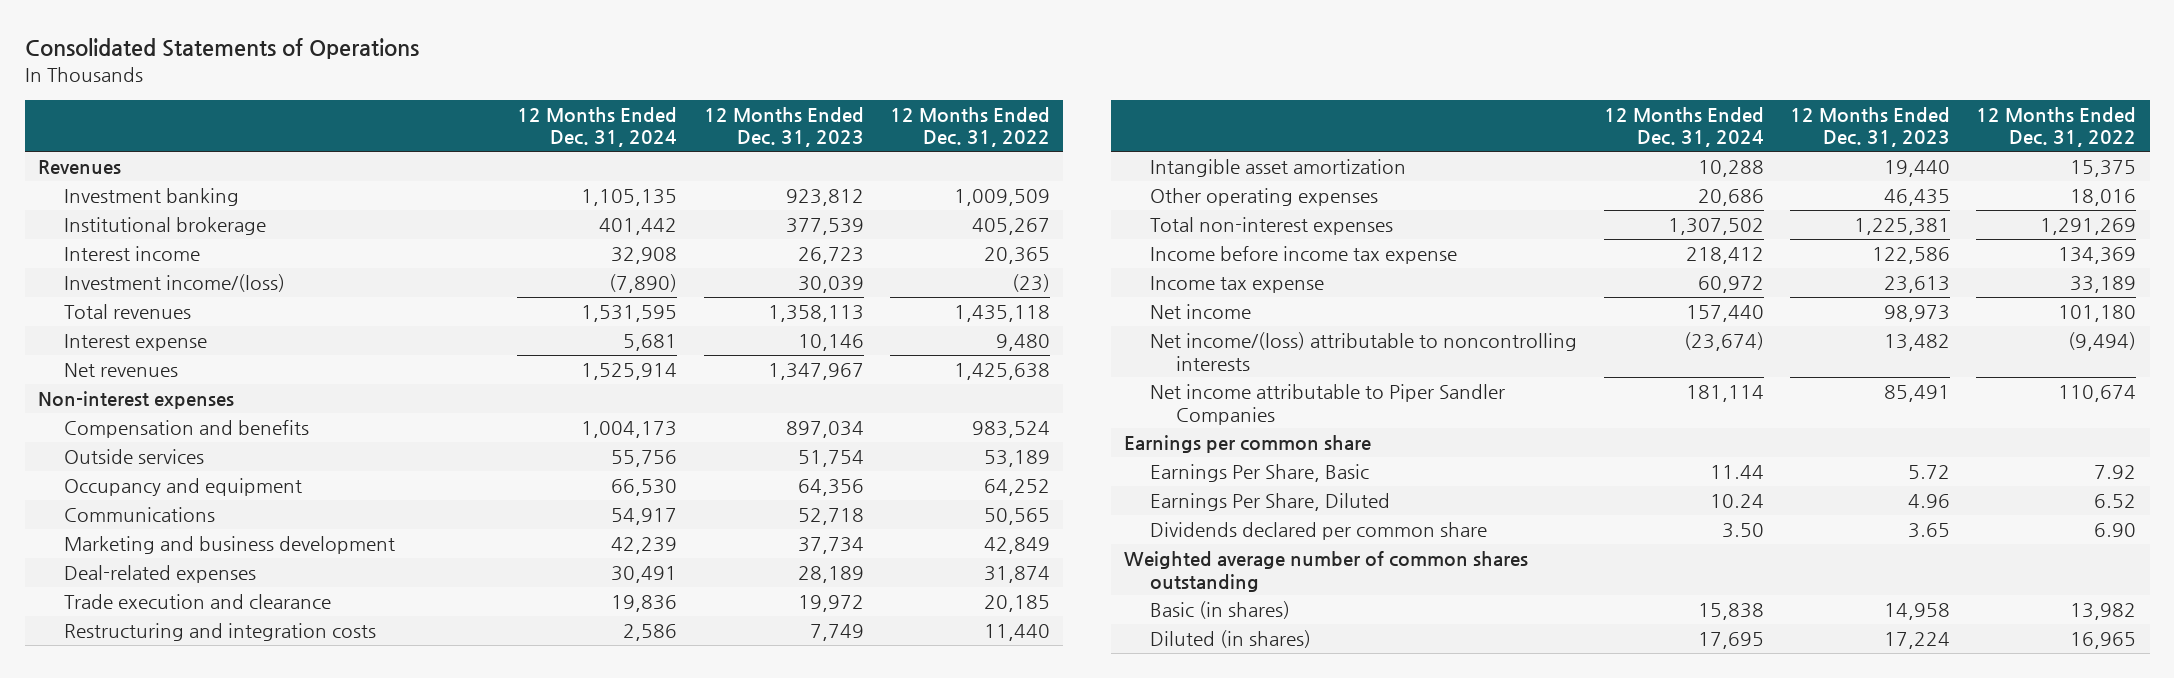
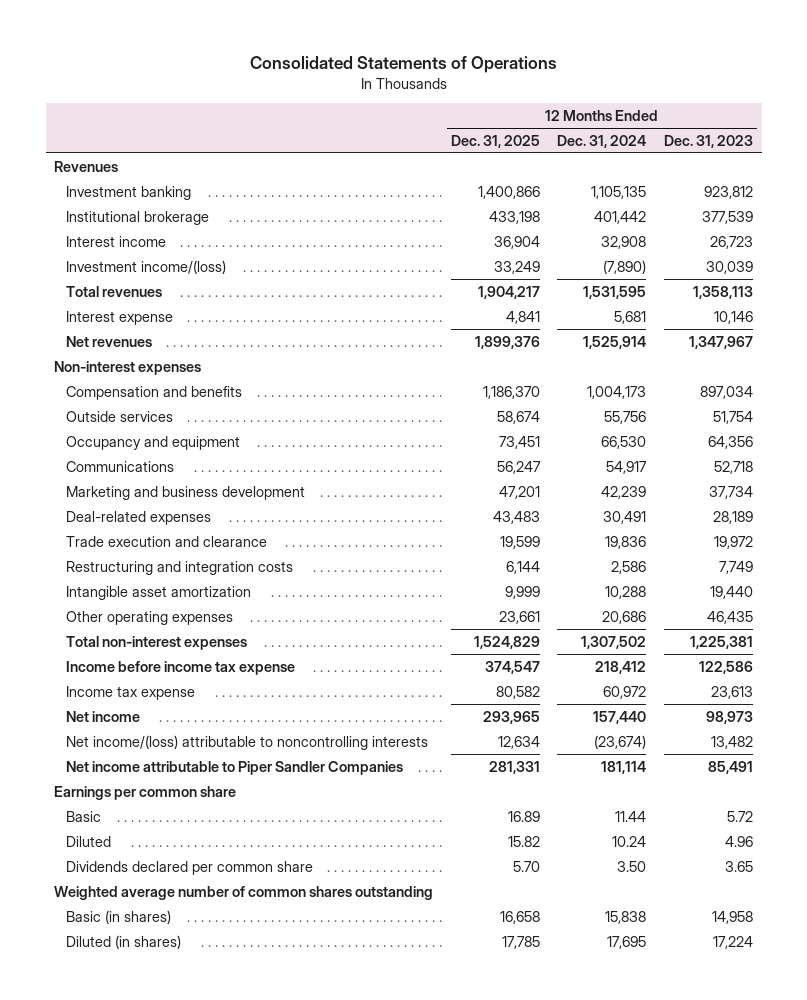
- | 12 Months Ended Dec. 31, 2024 | 12 Months Ended Dec. 31, 2023 | 12 Months Ended Dec. 31, 2022
+ | 12 Months Ended Dec. 31, 2025 | 12 Months Ended Dec. 31, 2024 | 12 Months Ended Dec. 31, 2023
- Earnings Per Share, Basic | 11.44 | 5.72 | 7.92
- Earnings Per Share, Diluted | 10.24 | 4.96 | 6.52
+ Basic | 16.89 | 11.44 | 5.72
+ Diluted | 15.82 | 10.24 | 4.96

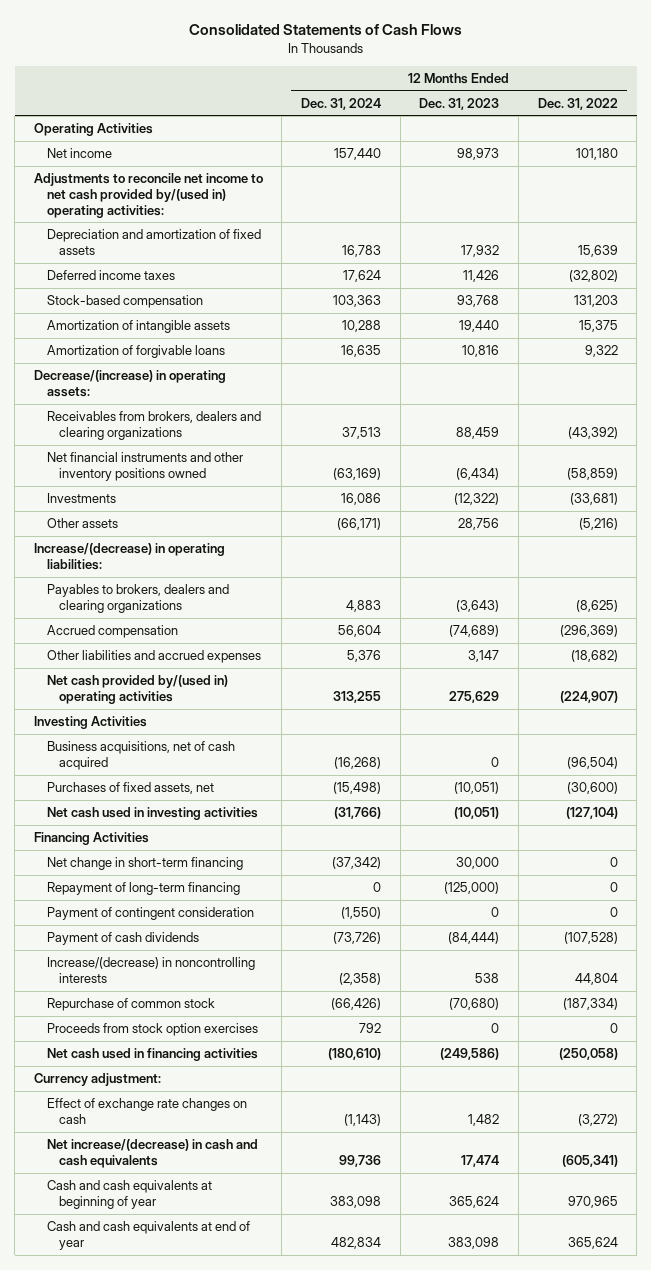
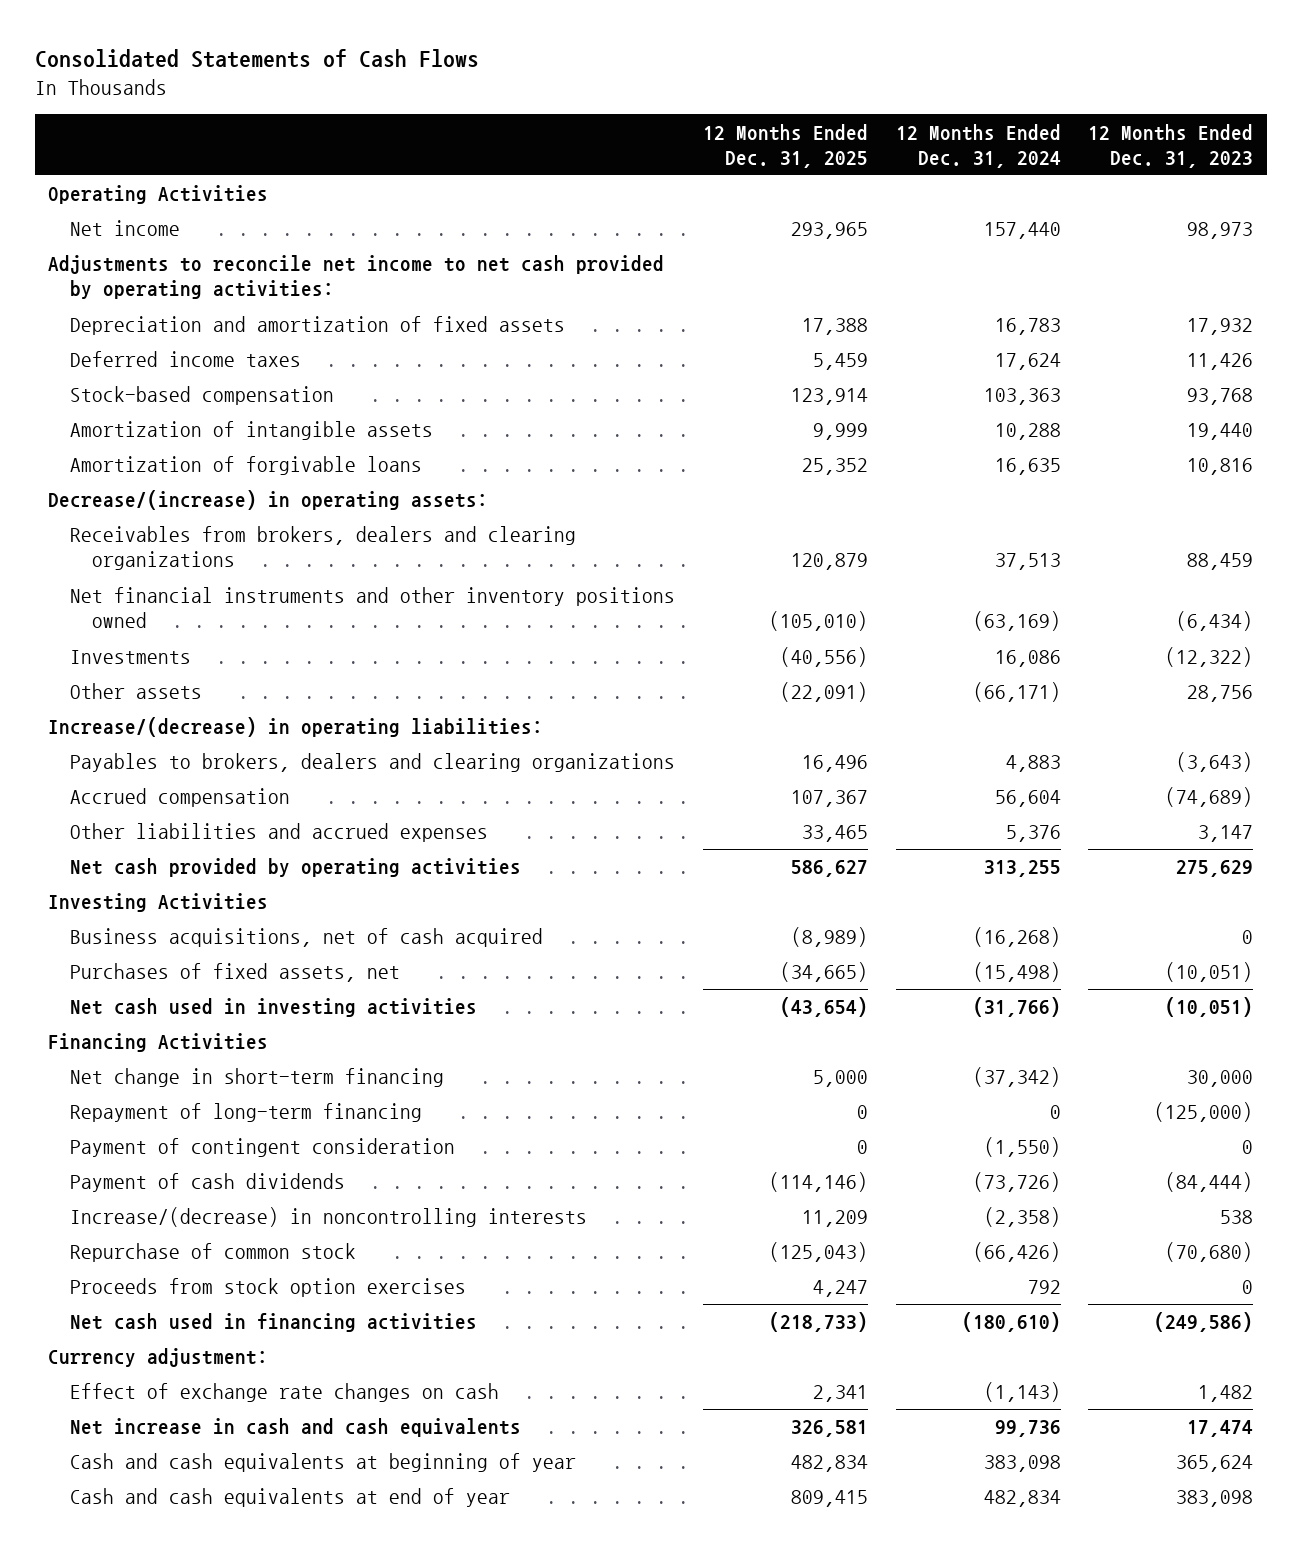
- | 12 Months Ended Dec. 31, 2024 | 12 Months Ended Dec. 31, 2023 | 12 Months Ended Dec. 31, 2022
+ | 12 Months Ended Dec. 31, 2025 | 12 Months Ended Dec. 31, 2024 | 12 Months Ended Dec. 31, 2023
- Adjustments to reconcile net income to net cash provided by/(used in) operating activities:
+ Adjustments to reconcile net income to net cash provided by operating activities:
- Net cash provided by/(used in) operating activities | 313,255 | 275,629 | (224,907)
+ Net cash provided by operating activities | 586,627 | 313,255 | 275,629
- Net increase/(decrease) in cash and cash equivalents | 99,736 | 17,474 | (605,341)
+ Net increase in cash and cash equivalents | 326,581 | 99,736 | 17,474

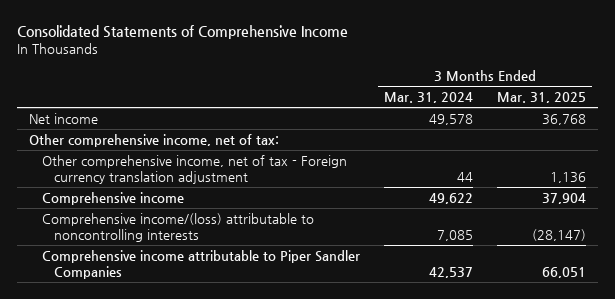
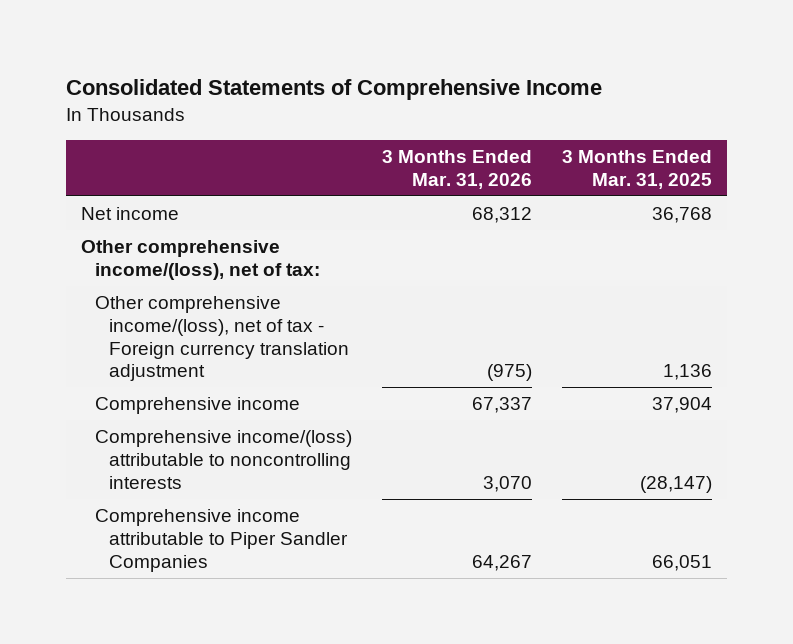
- | 3 Months Ended Mar. 31, 2024 | 3 Months Ended Mar. 31, 2025
+ | 3 Months Ended Mar. 31, 2026 | 3 Months Ended Mar. 31, 2025
- Other comprehensive income, net of tax:
- Other comprehensive income, net of tax - Foreign currency translation adjustment | 44 | 1,136
+ Other comprehensive income/(loss), net of tax:
+ Other comprehensive income/(loss), net of tax - Foreign currency translation adjustment | (975) | 1,136

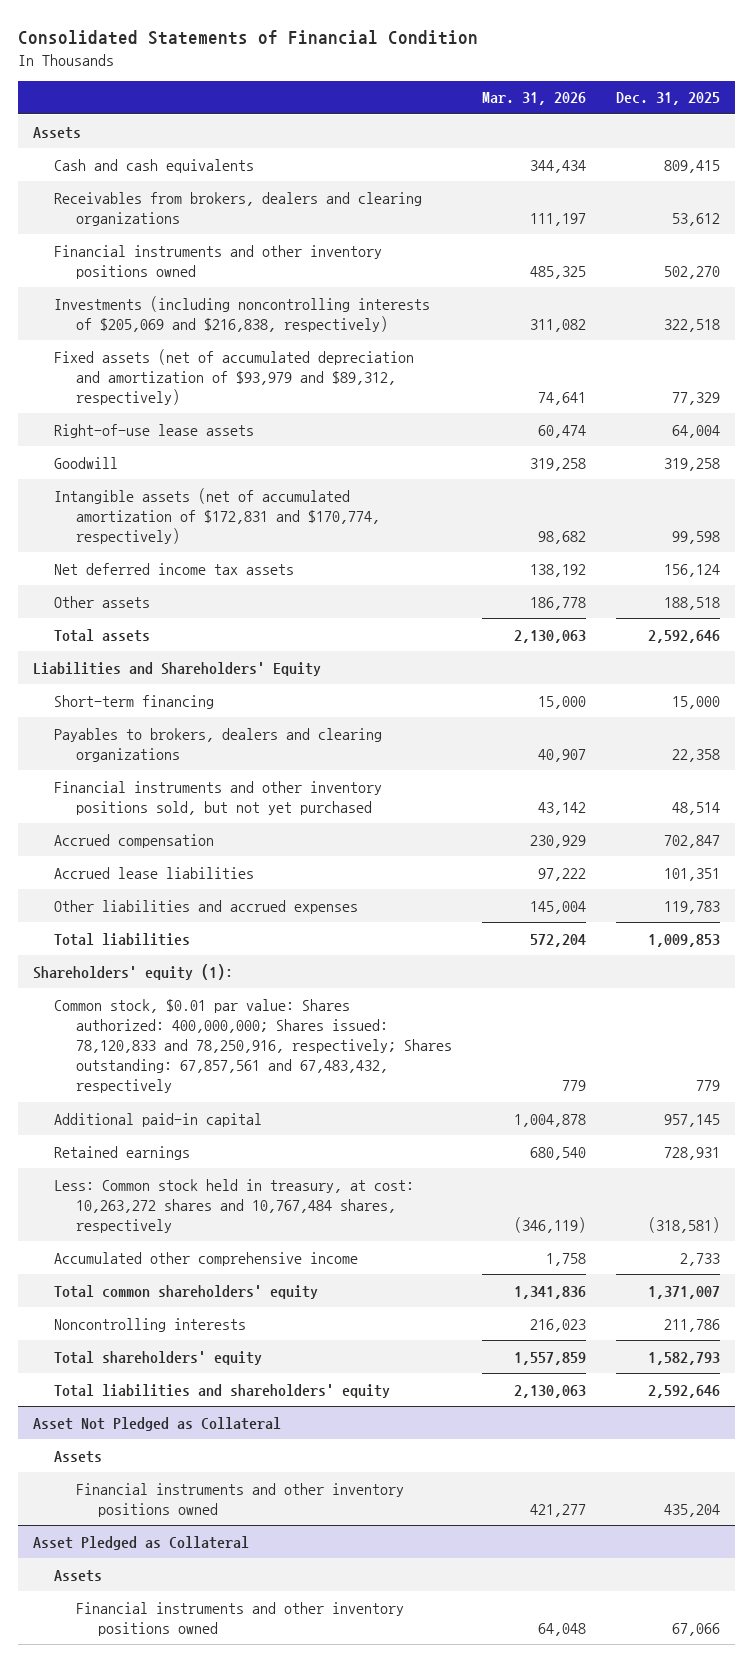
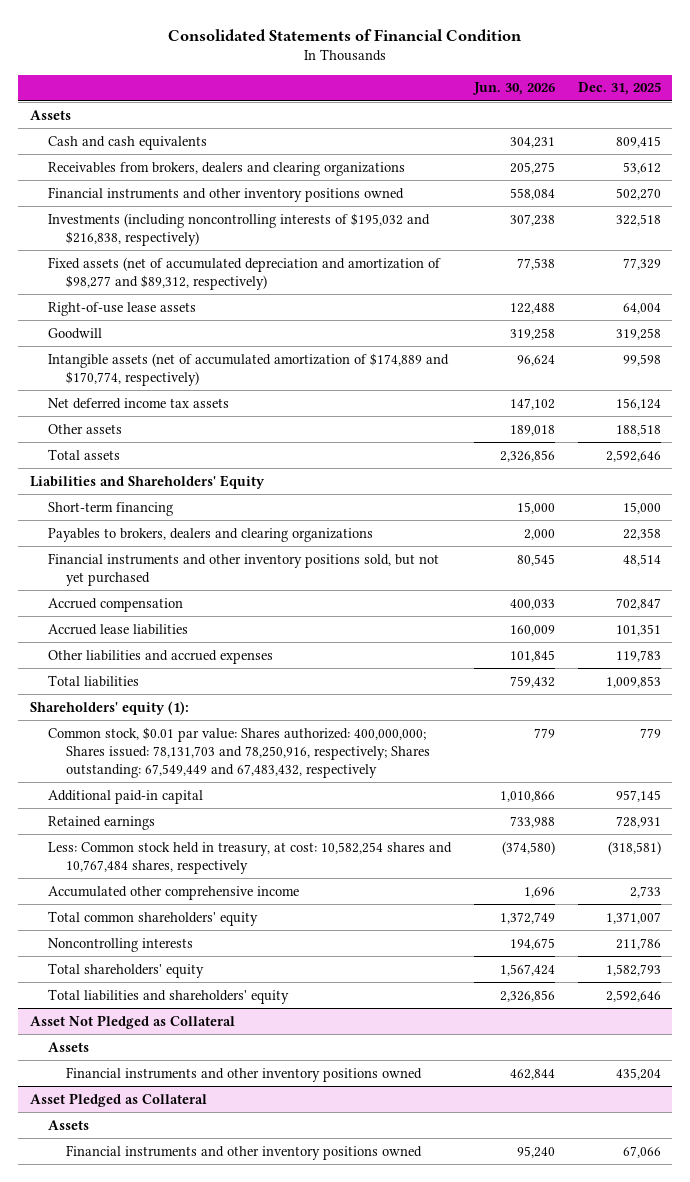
- | Mar. 31, 2026 | Dec. 31, 2025
+ | Jun. 30, 2026 | Dec. 31, 2025
- Investments (including noncontrolling interests of $205,069 and $216,838, respectively) | 311,082 | 322,518
- Fixed assets (net of accumulated depreciation and amortization of $93,979 and $89,312, respectively) | 74,641 | 77,329
+ Investments (including noncontrolling interests of $195,032 and $216,838, respectively) | 307,238 | 322,518
+ Fixed assets (net of accumulated depreciation and amortization of $98,277 and $89,312, respectively) | 77,538 | 77,329
- Intangible assets (net of accumulated amortization of $172,831 and $170,774, respectively) | 98,682 | 99,598
+ Intangible assets (net of accumulated amortization of $174,889 and $170,774, respectively) | 96,624 | 99,598
- Common stock, $0.01 par value: Shares authorized: 400,000,000; Shares issued: 78,120,833 and 78,250,916, respectively; Shares outstanding: 67,857,561 and 67,483,432, respectively | 779 | 779
+ Common stock, $0.01 par value: Shares authorized: 400,000,000; Shares issued: 78,131,703 and 78,250,916, respectively; Shares outstanding: 67,549,449 and 67,483,432, respectively | 779 | 779
- Less: Common stock held in treasury, at cost: 10,263,272 shares and 10,767,484 shares, respectively | (346,119) | (318,581)
+ Less: Common stock held in treasury, at cost: 10,582,254 shares and 10,767,484 shares, respectively | (374,580) | (318,581)

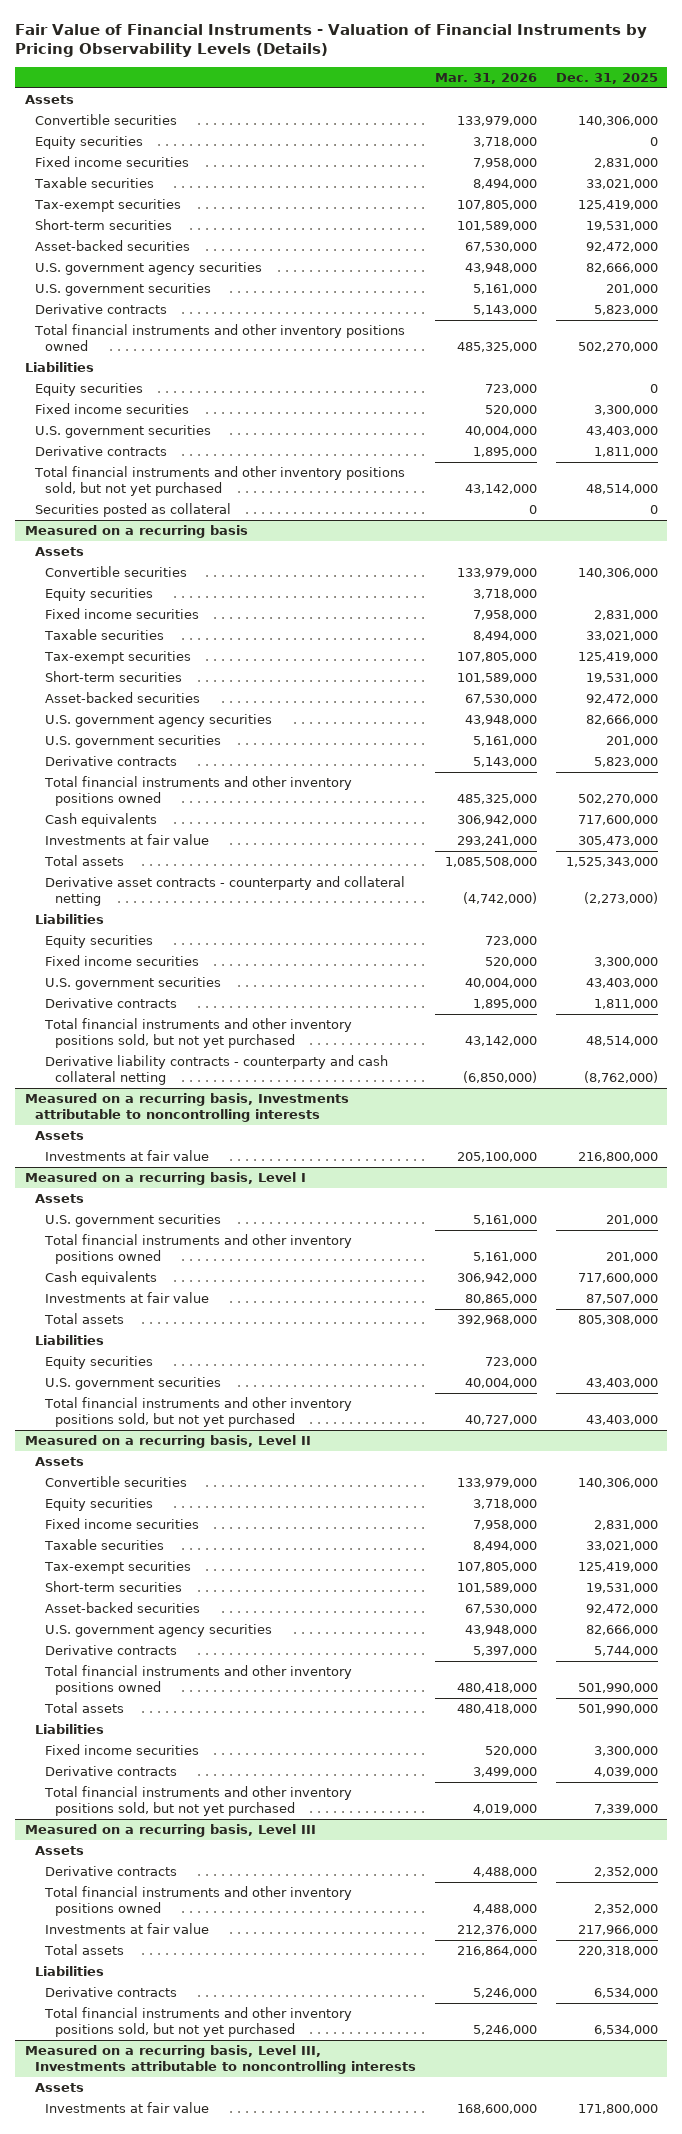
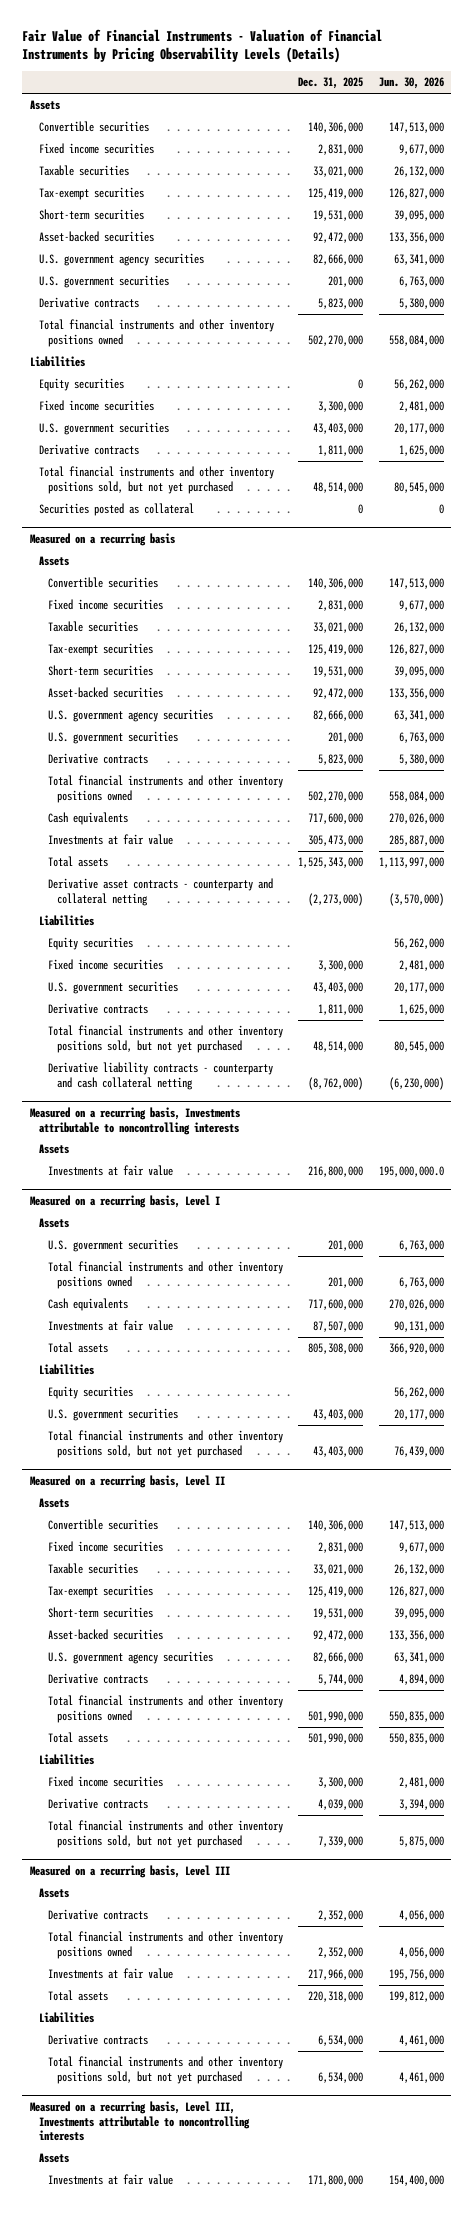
- | Mar. 31, 2026 | Dec. 31, 2025
+ | Dec. 31, 2025 | Jun. 30, 2026
- Equity securities | 3,718,000 | 0
@ Measured on a recurring basis
- Equity securities | 3,718,000 |
@ Measured on a recurring basis, Level II
- Equity securities | 3,718,000 |

